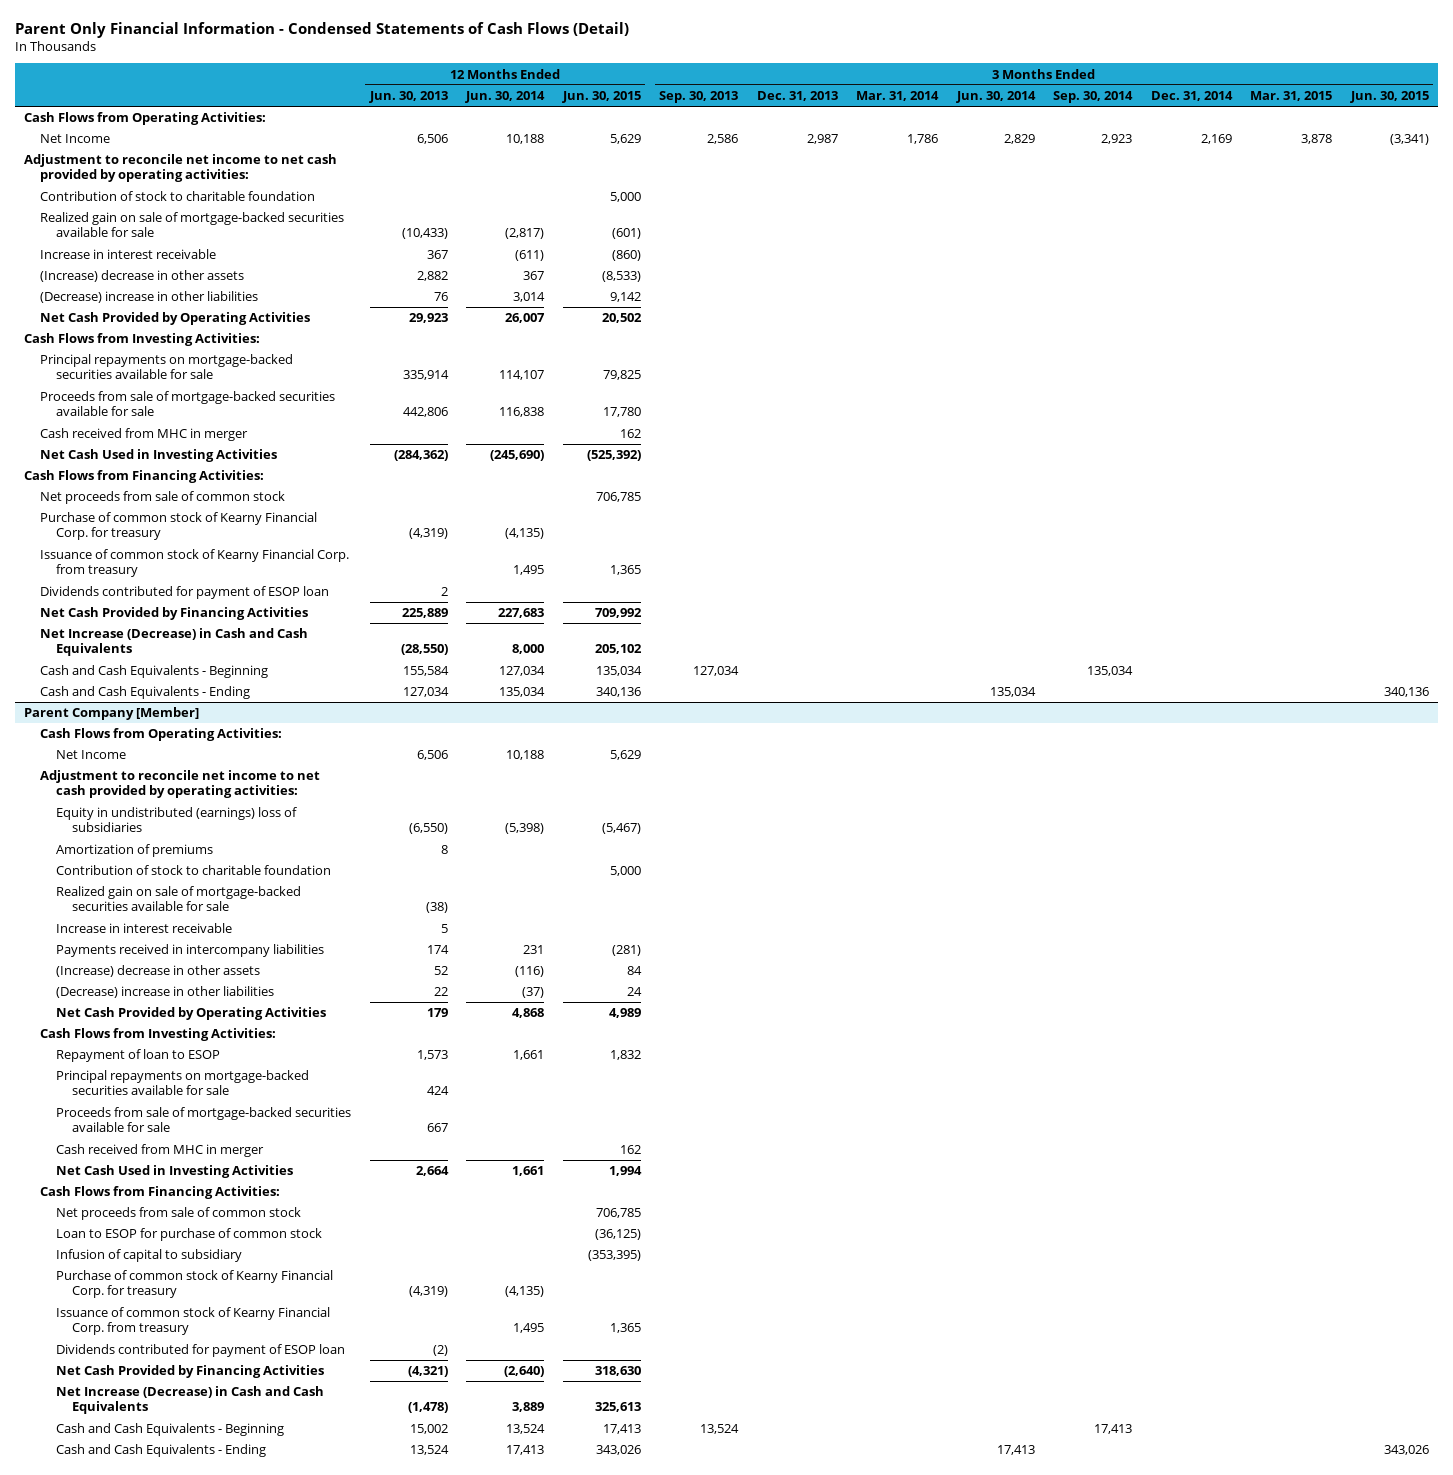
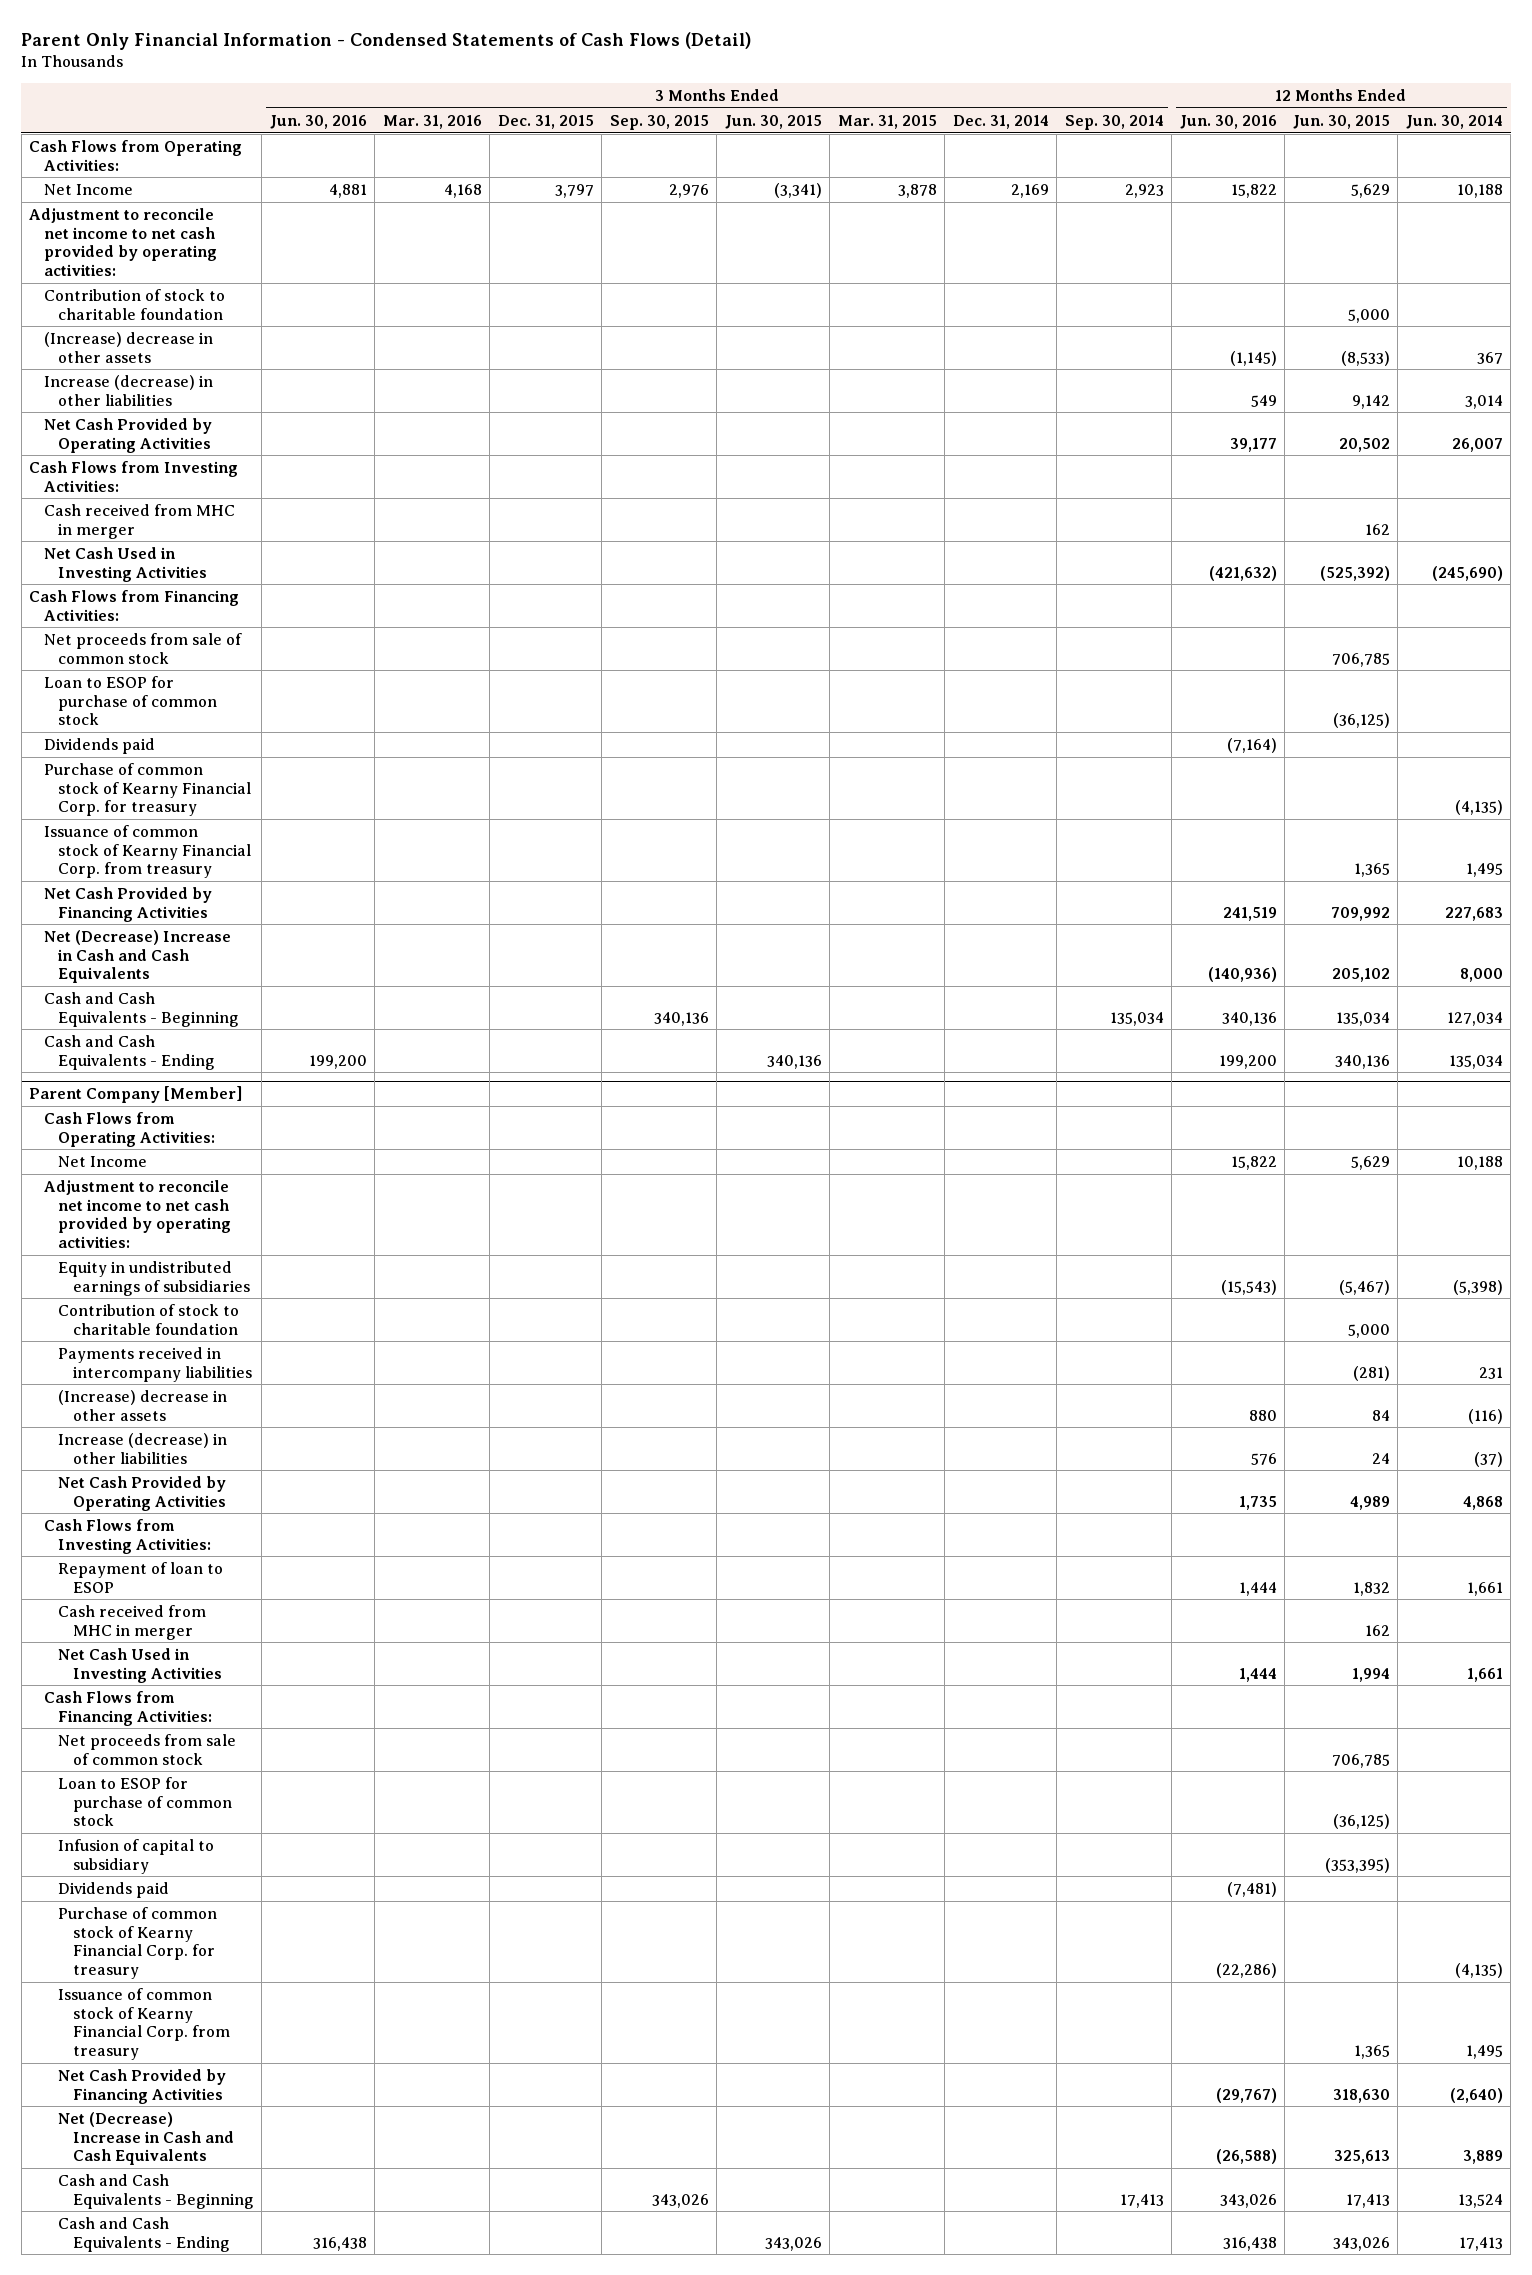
- | 12 Months Ended Jun. 30, 2013 | 12 Months Ended Jun. 30, 2014 | 12 Months Ended Jun. 30, 2015 | 3 Months Ended Sep. 30, 2013 | 3 Months Ended Dec. 31, 2013 | 3 Months Ended Mar. 31, 2014 | 3 Months Ended Jun. 30, 2014 | 3 Months Ended Sep. 30, 2014 | 3 Months Ended Dec. 31, 2014 | 3 Months Ended Mar. 31, 2015 | 3 Months Ended Jun. 30, 2015
+ | 3 Months Ended Jun. 30, 2016 | 3 Months Ended Mar. 31, 2016 | 3 Months Ended Dec. 31, 2015 | 3 Months Ended Sep. 30, 2015 | 3 Months Ended Jun. 30, 2015 | 3 Months Ended Mar. 31, 2015 | 3 Months Ended Dec. 31, 2014 | 3 Months Ended Sep. 30, 2014 | 12 Months Ended Jun. 30, 2016 | 12 Months Ended Jun. 30, 2015 | 12 Months Ended Jun. 30, 2014
- Realized gain on sale of mortgage-backed securities available for sale | (10,433) | (2,817) | (601) | | | | | | | |
- Increase in interest receivable | 367 | (611) | (860) | | | | | | | |
- (Decrease) increase in other liabilities | 76 | 3,014 | 9,142 | | | | | | | |
+ Increase (decrease) in other liabilities | | | | | | | | | 549 | 9,142 | 3,014
- Principal repayments on mortgage-backed securities available for sale | 335,914 | 114,107 | 79,825 | | | | | | | |
- Proceeds from sale of mortgage-backed securities available for sale | 442,806 | 116,838 | 17,780 | | | | | | | |
+ Loan to ESOP for purchase of common stock | | | | | | | | | | (36,125) |
+ Dividends paid | | | | | | | | | (7,164) | |
- Dividends contributed for payment of ESOP loan | 2 | | | | | | | | | |
- Net Increase (Decrease) in Cash and Cash Equivalents | (28,550) | 8,000 | 205,102 | | | | | | | |
+ Net (Decrease) Increase in Cash and Cash Equivalents | | | | | | | | | (140,936) | 205,102 | 8,000
@ Parent Company [Member]
- Equity in undistributed (earnings) loss of subsidiaries | (6,550) | (5,398) | (5,467) | | | | | | | |
- Amortization of premiums | 8 | | | | | | | | | |
+ Equity in undistributed earnings of subsidiaries | | | | | | | | | (15,543) | (5,467) | (5,398)
- Realized gain on sale of mortgage-backed securities available for sale | (38) | | | | | | | | | |
- Increase in interest receivable | 5 | | | | | | | | | |
- (Decrease) increase in other liabilities | 22 | (37) | 24 | | | | | | | |
+ Increase (decrease) in other liabilities | | | | | | | | | 576 | 24 | (37)
- Principal repayments on mortgage-backed securities available for sale | 424 | | | | | | | | | |
- Proceeds from sale of mortgage-backed securities available for sale | 667 | | | | | | | | | |
+ Dividends paid | | | | | | | | | (7,481) | |
- Dividends contributed for payment of ESOP loan | (2) | | | | | | | | | |
- Net Increase (Decrease) in Cash and Cash Equivalents | (1,478) | 3,889 | 325,613 | | | | | | | |
+ Net (Decrease) Increase in Cash and Cash Equivalents | | | | | | | | | (26,588) | 325,613 | 3,889

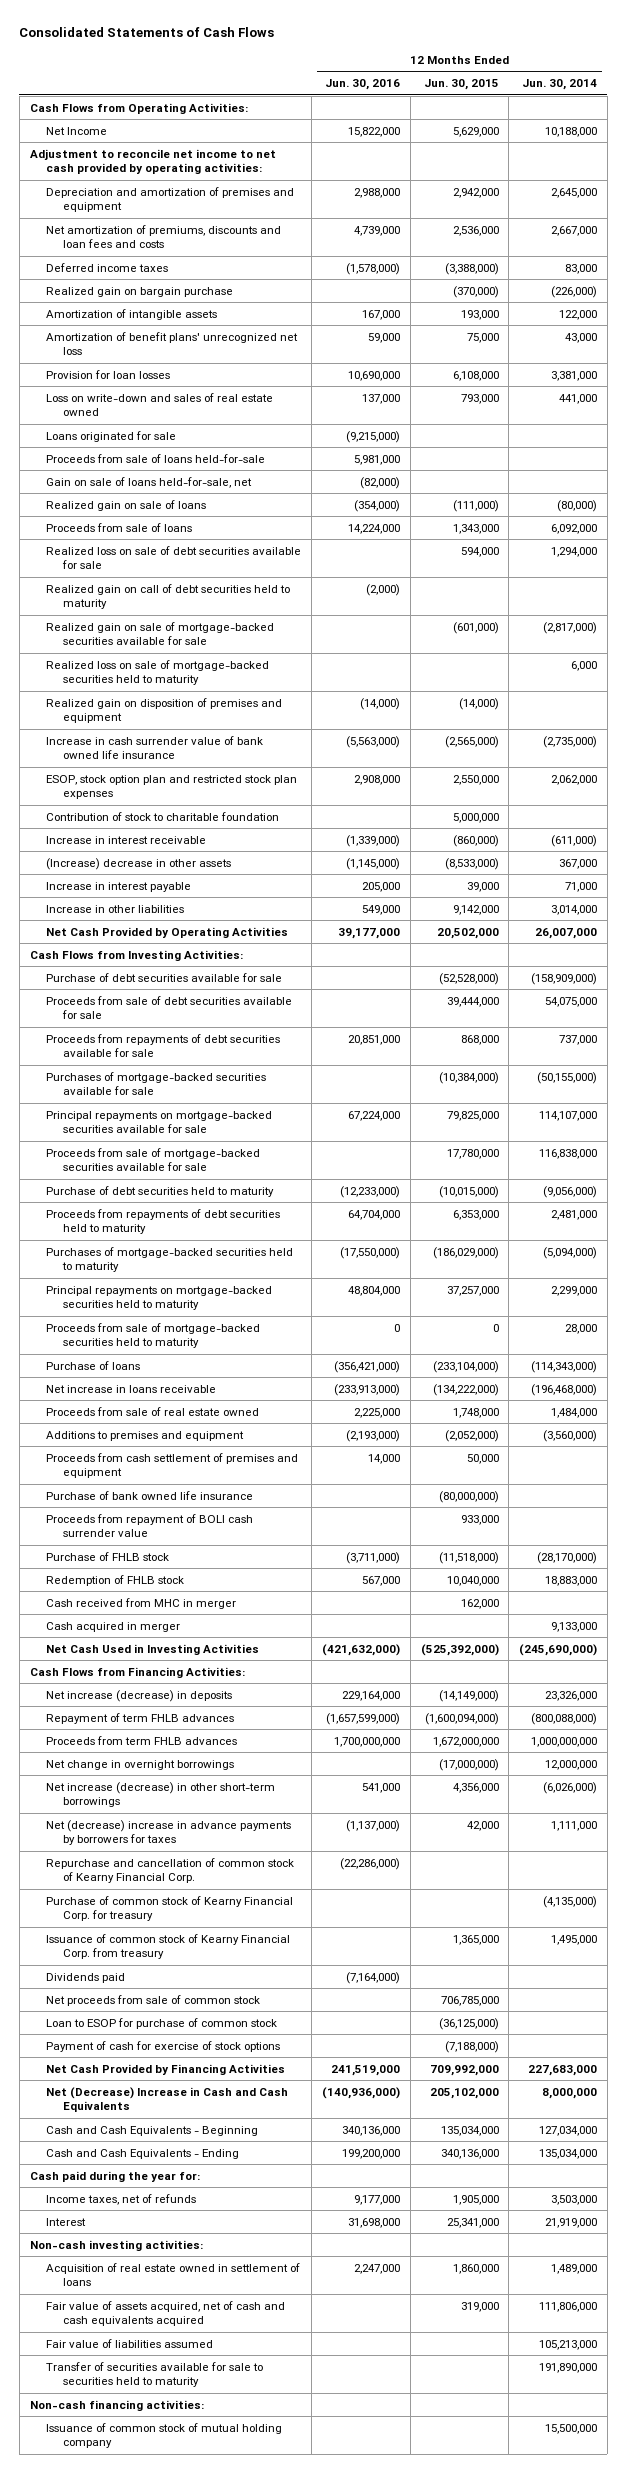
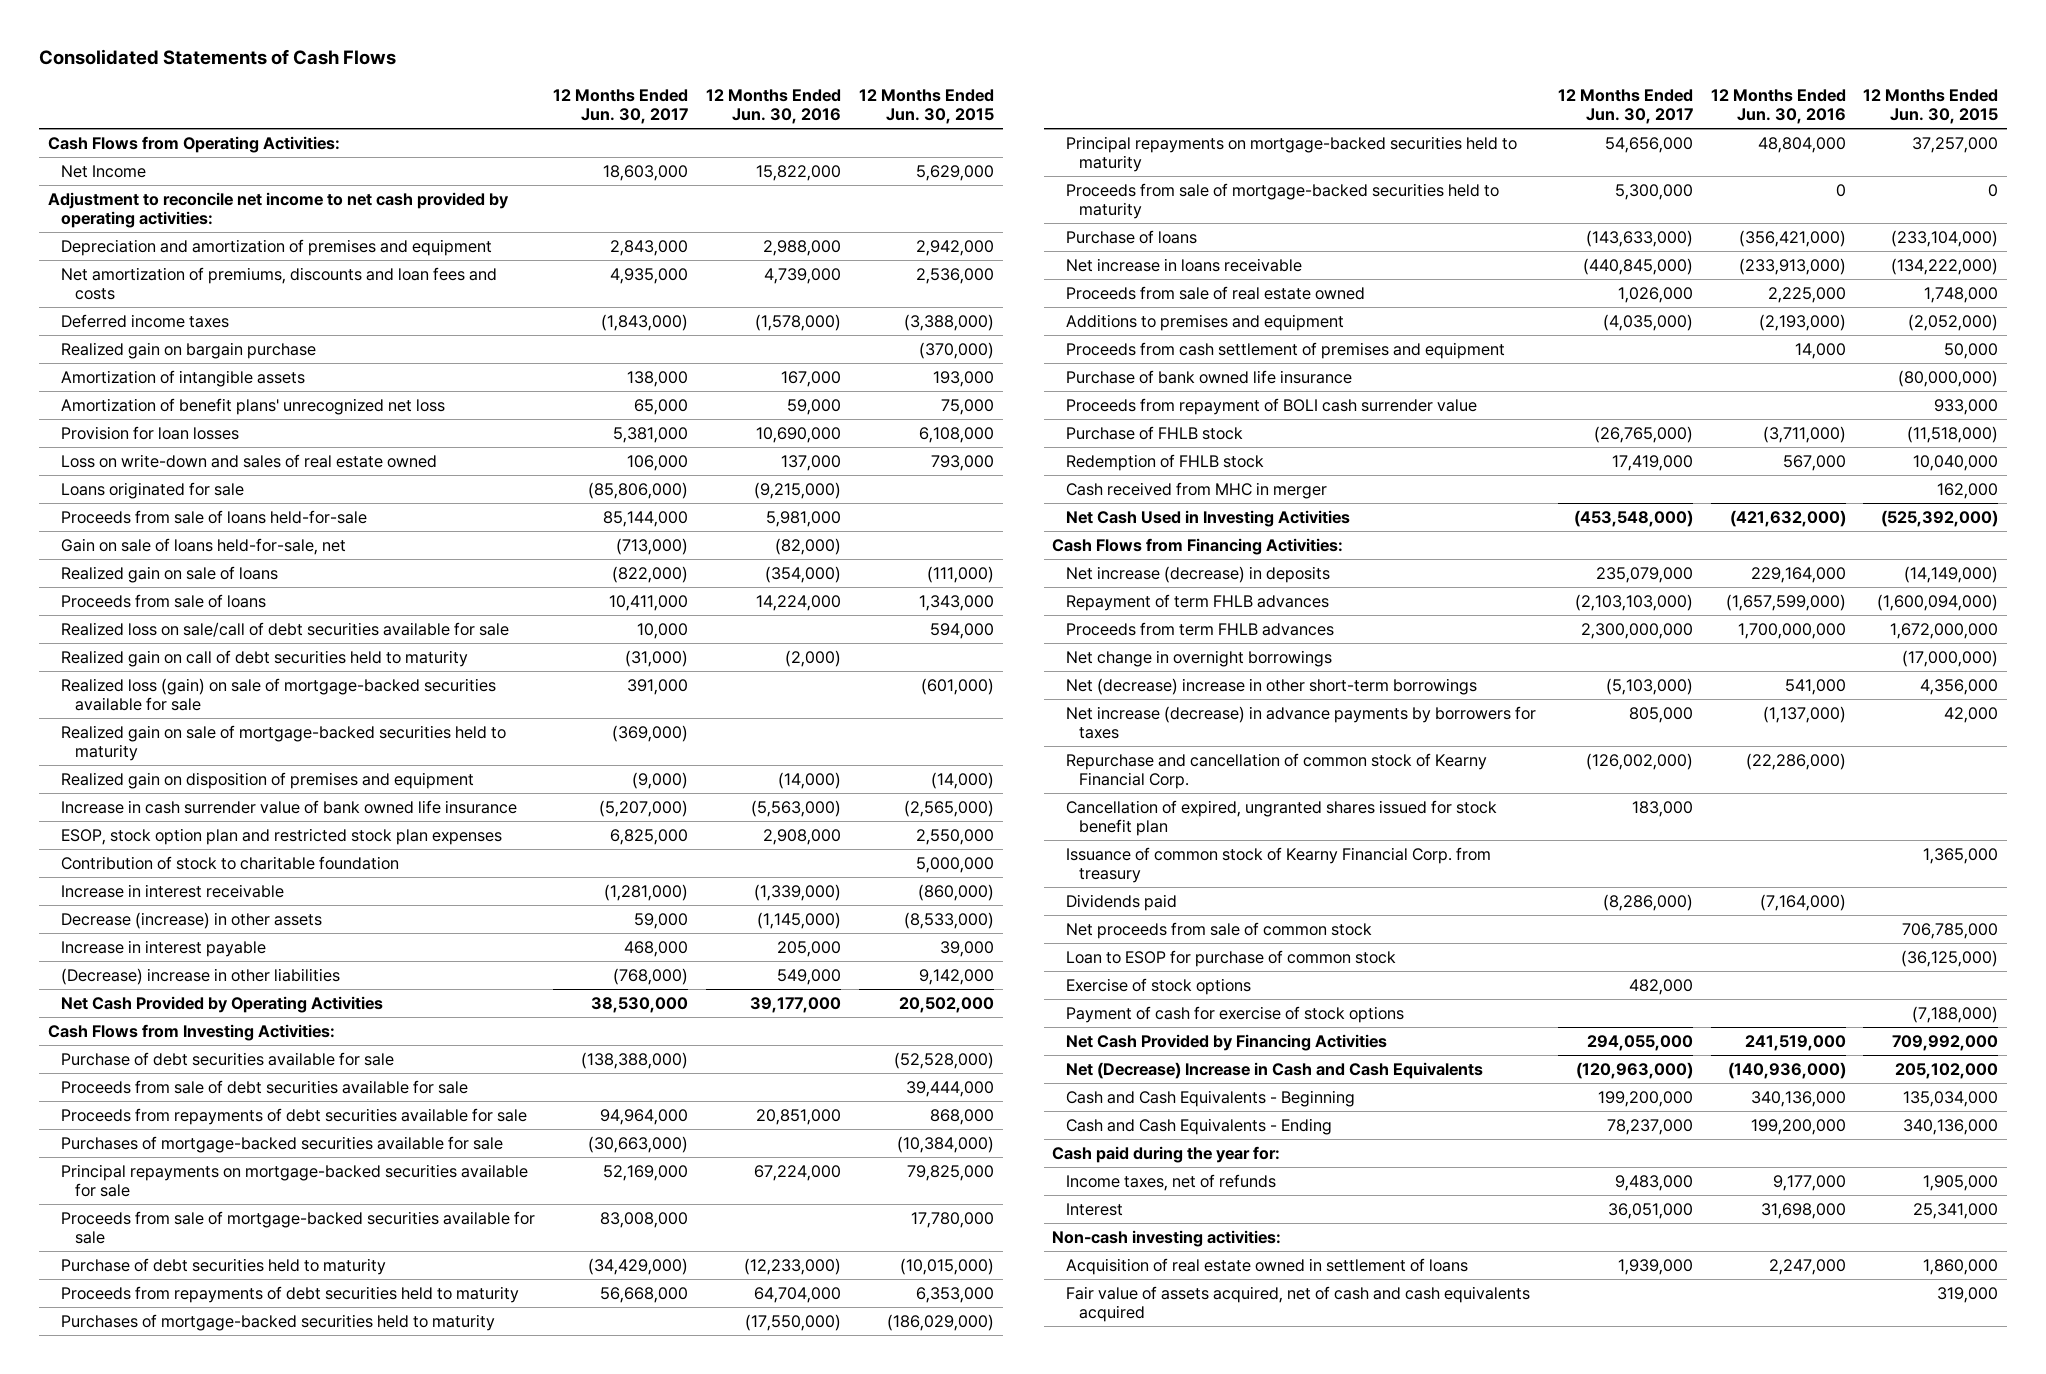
- | 12 Months Ended Jun. 30, 2016 | 12 Months Ended Jun. 30, 2015 | 12 Months Ended Jun. 30, 2014
+ | 12 Months Ended Jun. 30, 2017 | 12 Months Ended Jun. 30, 2016 | 12 Months Ended Jun. 30, 2015
- Realized loss on sale of debt securities available for sale | | 594,000 | 1,294,000
+ Realized loss on sale/call of debt securities available for sale | 10,000 | | 594,000
- Realized gain on sale of mortgage-backed securities available for sale | | (601,000) | (2,817,000)
- Realized loss on sale of mortgage-backed securities held to maturity | | | 6,000
+ Realized loss (gain) on sale of mortgage-backed securities available for sale | 391,000 | | (601,000)
+ Realized gain on sale of mortgage-backed securities held to maturity | (369,000) | |
- (Increase) decrease in other assets | (1,145,000) | (8,533,000) | 367,000
+ Decrease (increase) in other assets | 59,000 | (1,145,000) | (8,533,000)
- Increase in other liabilities | 549,000 | 9,142,000 | 3,014,000
+ (Decrease) increase in other liabilities | (768,000) | 549,000 | 9,142,000
- Cash acquired in merger | | | 9,133,000
- Net increase (decrease) in other short-term borrowings | 541,000 | 4,356,000 | (6,026,000)
- Net (decrease) increase in advance payments by borrowers for taxes | (1,137,000) | 42,000 | 1,111,000
+ Net (decrease) increase in other short-term borrowings | (5,103,000) | 541,000 | 4,356,000
+ Net increase (decrease) in advance payments by borrowers for taxes | 805,000 | (1,137,000) | 42,000
- Purchase of common stock of Kearny Financial Corp. for treasury | | | (4,135,000)
+ Cancellation of expired, ungranted shares issued for stock benefit plan | 183,000 | |
+ Exercise of stock options | 482,000 | |
- Fair value of liabilities assumed | | | 105,213,000
- Transfer of securities available for sale to securities held to maturity | | | 191,890,000
- Non-cash financing activities:
- Issuance of common stock of mutual holding company | | | 15,500,000

